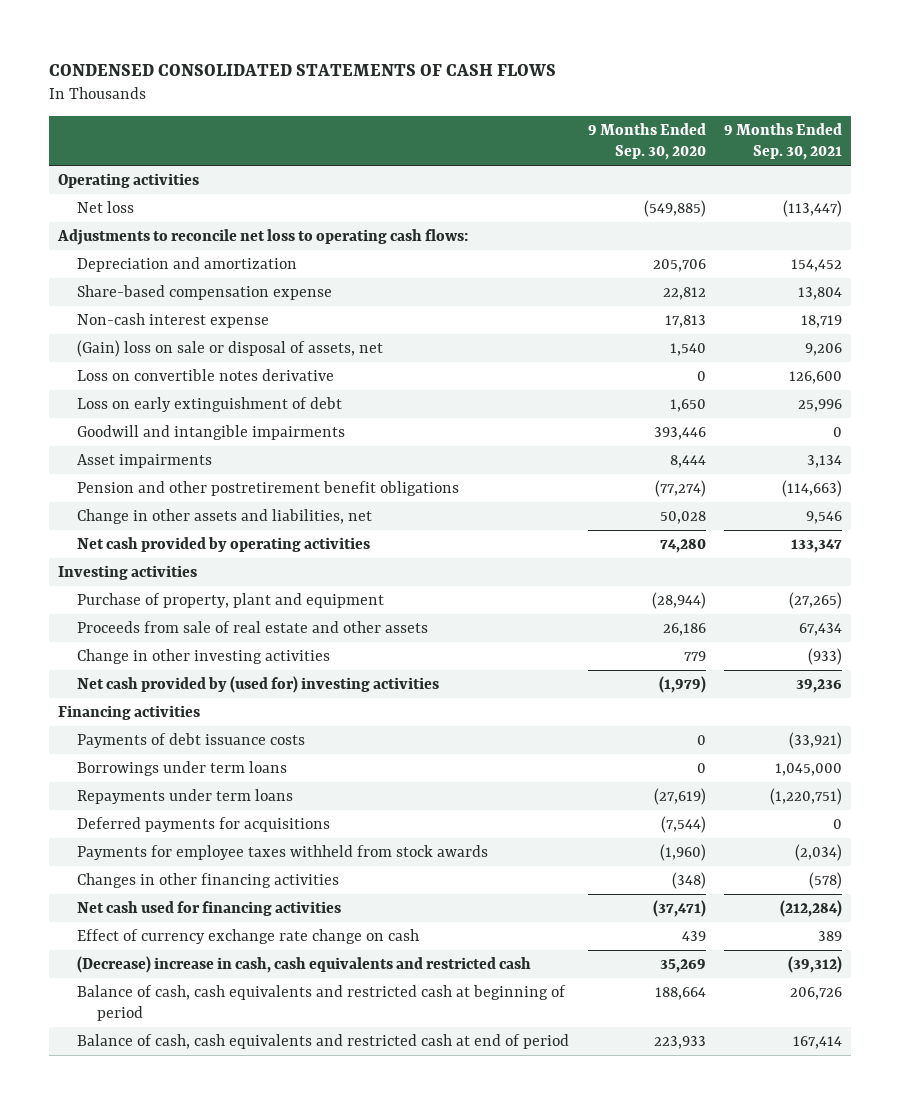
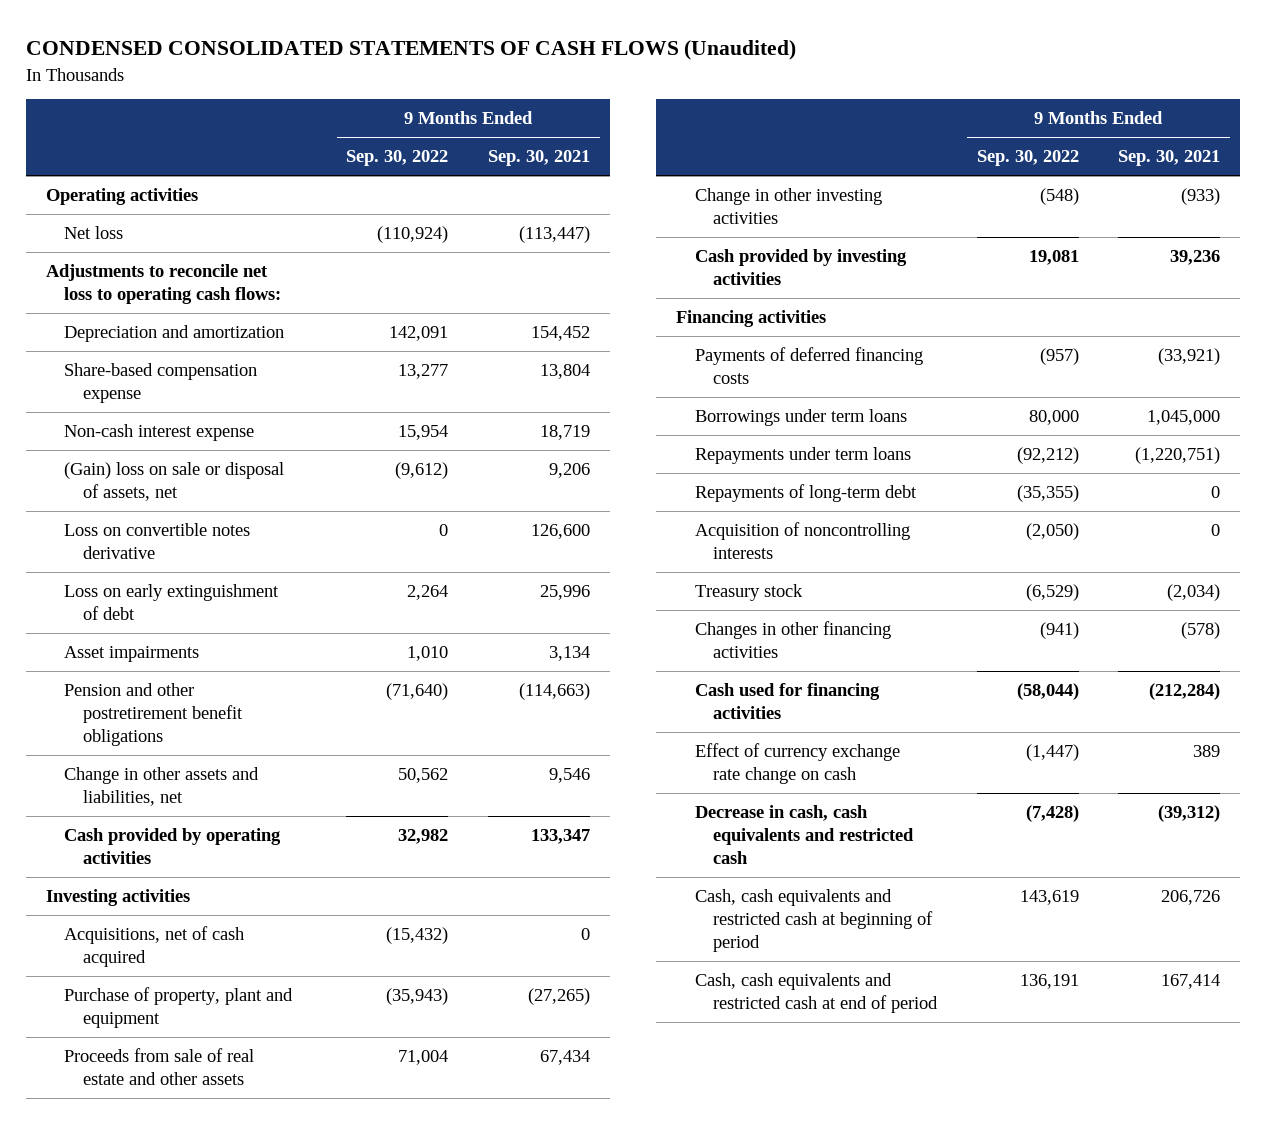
- CONDENSED CONSOLIDATED STATEMENTS OF CASH FLOWS
+ CONDENSED CONSOLIDATED STATEMENTS OF CASH FLOWS (Unaudited)
- | 9 Months Ended Sep. 30, 2020 | 9 Months Ended Sep. 30, 2021
+ | 9 Months Ended Sep. 30, 2022 | 9 Months Ended Sep. 30, 2021
- Goodwill and intangible impairments | 393,446 | 0
- Net cash provided by operating activities | 74,280 | 133,347
+ Cash provided by operating activities | 32,982 | 133,347
+ Acquisitions, net of cash acquired | (15,432) | 0
- Net cash provided by (used for) investing activities | (1,979) | 39,236
+ Cash provided by investing activities | 19,081 | 39,236
- Payments of debt issuance costs | 0 | (33,921)
+ Payments of deferred financing costs | (957) | (33,921)
- Deferred payments for acquisitions | (7,544) | 0
- Payments for employee taxes withheld from stock awards | (1,960) | (2,034)
+ Repayments of long-term debt | (35,355) | 0
+ Acquisition of noncontrolling interests | (2,050) | 0
+ Treasury stock | (6,529) | (2,034)
- Net cash used for financing activities | (37,471) | (212,284)
+ Cash used for financing activities | (58,044) | (212,284)
- (Decrease) increase in cash, cash equivalents and restricted cash | 35,269 | (39,312)
- Balance of cash, cash equivalents and restricted cash at beginning of period | 188,664 | 206,726
- Balance of cash, cash equivalents and restricted cash at end of period | 223,933 | 167,414
+ Decrease in cash, cash equivalents and restricted cash | (7,428) | (39,312)
+ Cash, cash equivalents and restricted cash at beginning of period | 143,619 | 206,726
+ Cash, cash equivalents and restricted cash at end of period | 136,191 | 167,414

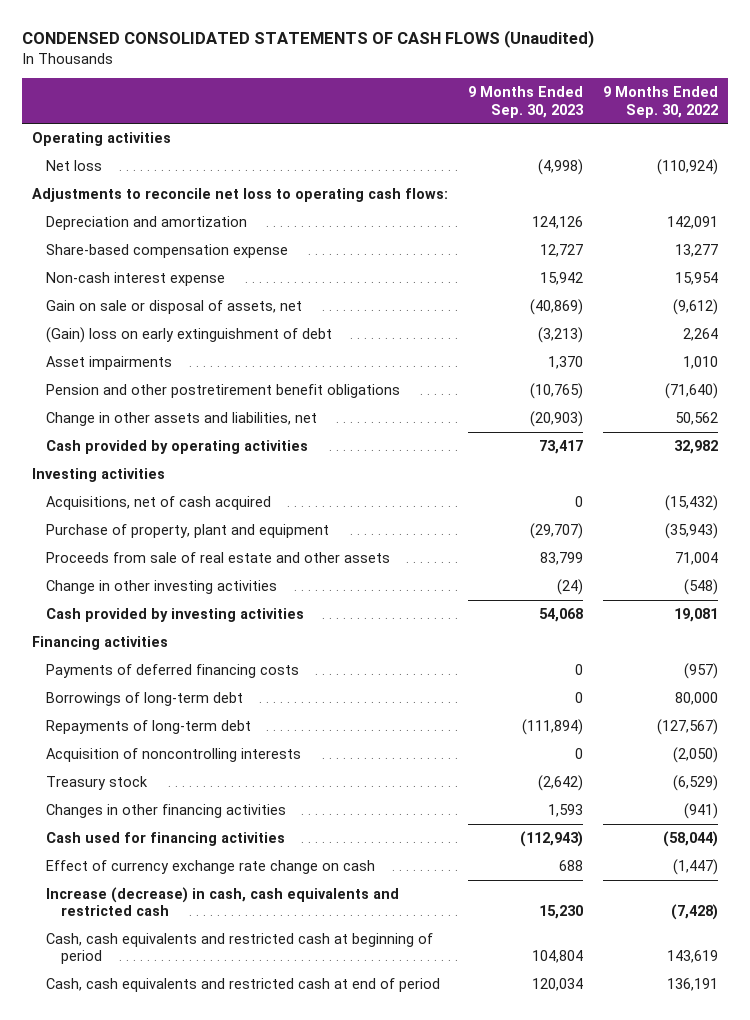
- | 9 Months Ended Sep. 30, 2022 | 9 Months Ended Sep. 30, 2021
+ | 9 Months Ended Sep. 30, 2023 | 9 Months Ended Sep. 30, 2022
- (Gain) loss on sale or disposal of assets, net | (9,612) | 9,206
- Loss on convertible notes derivative | 0 | 126,600
- Loss on early extinguishment of debt | 2,264 | 25,996
+ Gain on sale or disposal of assets, net | (40,869) | (9,612)
+ (Gain) loss on early extinguishment of debt | (3,213) | 2,264
- Borrowings under term loans | 80,000 | 1,045,000
- Repayments under term loans | (92,212) | (1,220,751)
- Repayments of long-term debt | (35,355) | 0
+ Borrowings of long-term debt | 0 | 80,000
+ Repayments of long-term debt | (111,894) | (127,567)
- Decrease in cash, cash equivalents and restricted cash | (7,428) | (39,312)
+ Increase (decrease) in cash, cash equivalents and restricted cash | 15,230 | (7,428)

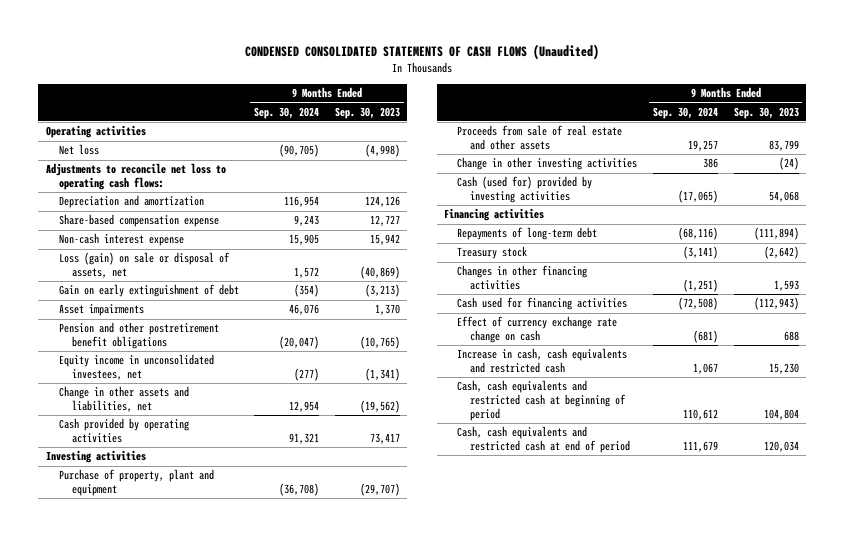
- | 9 Months Ended Sep. 30, 2023 | 9 Months Ended Sep. 30, 2022
+ | 9 Months Ended Sep. 30, 2024 | 9 Months Ended Sep. 30, 2023
- Gain on sale or disposal of assets, net | (40,869) | (9,612)
- (Gain) loss on early extinguishment of debt | (3,213) | 2,264
+ Loss (gain) on sale or disposal of assets, net | 1,572 | (40,869)
+ Gain on early extinguishment of debt | (354) | (3,213)
- Change in other assets and liabilities, net | (20,903) | 50,562
+ Equity income in unconsolidated investees, net | (277) | (1,341)
+ Change in other assets and liabilities, net | 12,954 | (19,562)
- Acquisitions, net of cash acquired | 0 | (15,432)
- Cash provided by investing activities | 54,068 | 19,081
+ Cash (used for) provided by investing activities | (17,065) | 54,068
- Payments of deferred financing costs | 0 | (957)
- Borrowings of long-term debt | 0 | 80,000
- Acquisition of noncontrolling interests | 0 | (2,050)
- Increase (decrease) in cash, cash equivalents and restricted cash | 15,230 | (7,428)
+ Increase in cash, cash equivalents and restricted cash | 1,067 | 15,230

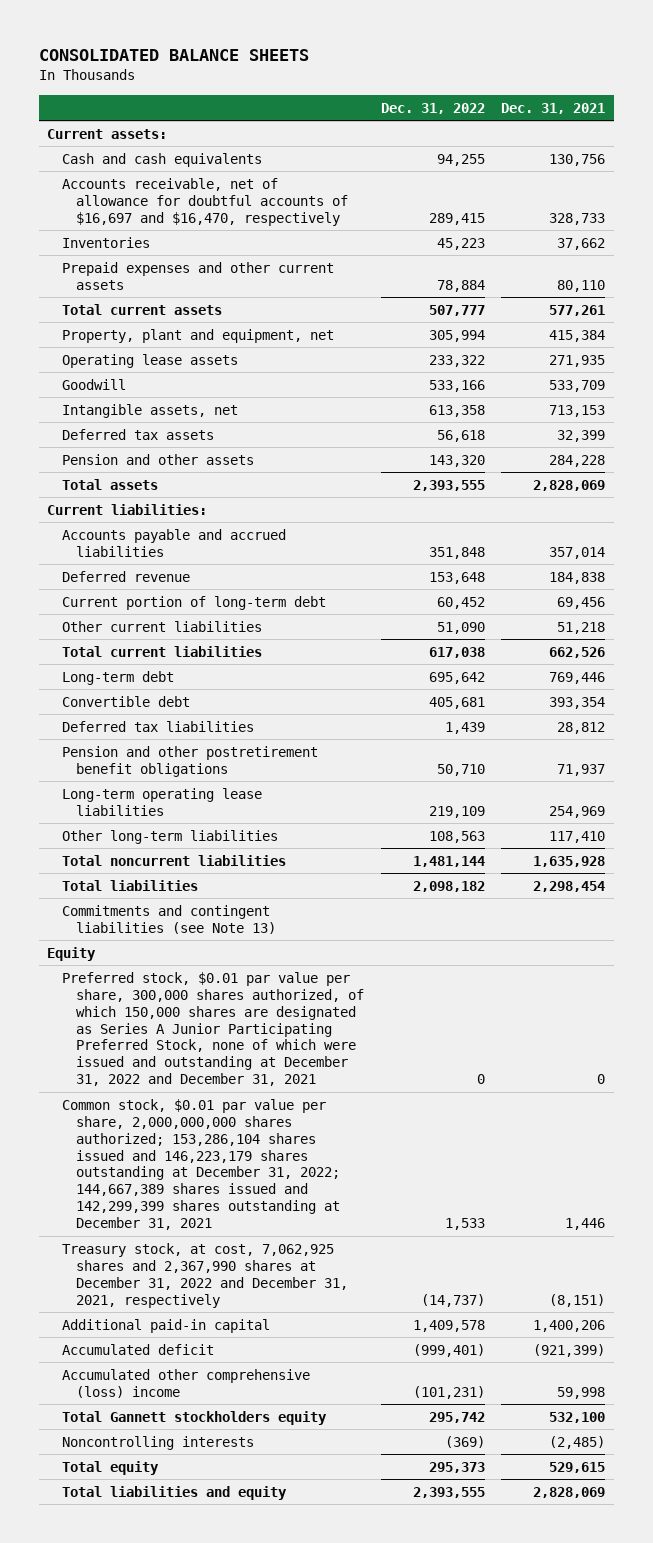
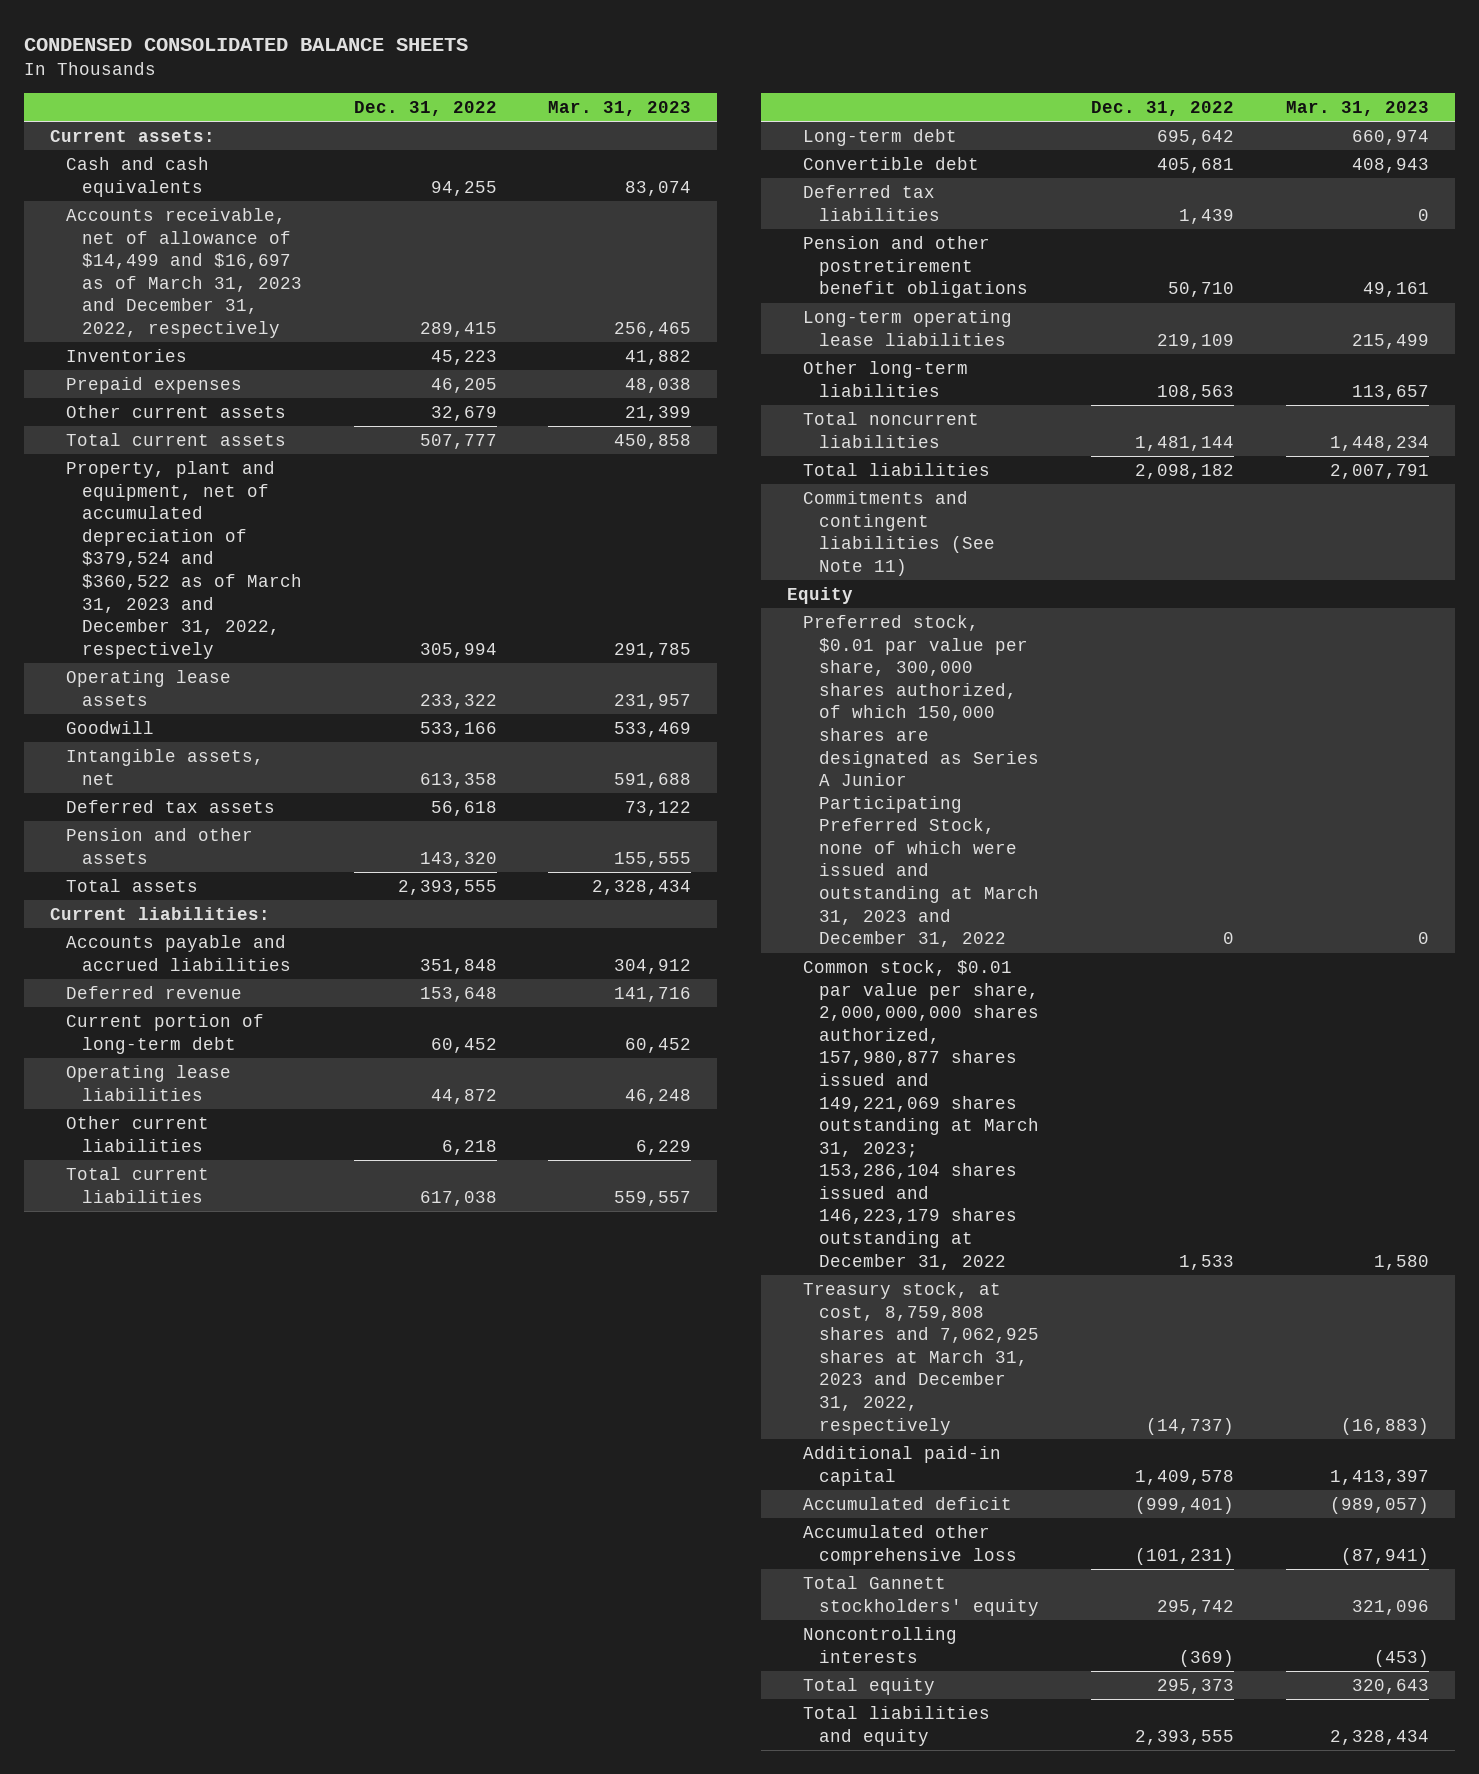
- CONSOLIDATED BALANCE SHEETS
+ CONDENSED CONSOLIDATED BALANCE SHEETS
- | Dec. 31, 2022 | Dec. 31, 2021
+ | Dec. 31, 2022 | Mar. 31, 2023
- Accounts receivable, net of allowance for doubtful accounts of $16,697 and $16,470, respectively | 289,415 | 328,733
+ Accounts receivable, net of allowance of $14,499 and $16,697 as of March 31, 2023 and December 31, 2022, respectively | 289,415 | 256,465
- Prepaid expenses and other current assets | 78,884 | 80,110
+ Prepaid expenses | 46,205 | 48,038
+ Other current assets | 32,679 | 21,399
- Property, plant and equipment, net | 305,994 | 415,384
+ Property, plant and equipment, net of accumulated depreciation of $379,524 and $360,522 as of March 31, 2023 and December 31, 2022, respectively | 305,994 | 291,785
- Other current liabilities | 51,090 | 51,218
+ Operating lease liabilities | 44,872 | 46,248
+ Other current liabilities | 6,218 | 6,229
- Commitments and contingent liabilities (see Note 13)
+ Commitments and contingent liabilities (See Note 11)
- Preferred stock, $0.01 par value per share, 300,000 shares authorized, of which 150,000 shares are designated as Series A Junior Participating Preferred Stock, none of which were issued and outstanding at December 31, 2022 and December 31, 2021 | 0 | 0
- Common stock, $0.01 par value per share, 2,000,000,000 shares authorized; 153,286,104 shares issued and 146,223,179 shares outstanding at December 31, 2022; 144,667,389 shares issued and 142,299,399 shares outstanding at December 31, 2021 | 1,533 | 1,446
- Treasury stock, at cost, 7,062,925 shares and 2,367,990 shares at December 31, 2022 and December 31, 2021, respectively | (14,737) | (8,151)
+ Preferred stock, $0.01 par value per share, 300,000 shares authorized, of which 150,000 shares are designated as Series A Junior Participating Preferred Stock, none of which were issued and outstanding at March 31, 2023 and December 31, 2022 | 0 | 0
+ Common stock, $0.01 par value per share, 2,000,000,000 shares authorized, 157,980,877 shares issued and 149,221,069 shares outstanding at March 31, 2023; 153,286,104 shares issued and 146,223,179 shares outstanding at December 31, 2022 | 1,533 | 1,580
+ Treasury stock, at cost, 8,759,808 shares and 7,062,925 shares at March 31, 2023 and December 31, 2022, respectively | (14,737) | (16,883)
- Accumulated other comprehensive (loss) income | (101,231) | 59,998
- Total Gannett stockholders equity | 295,742 | 532,100
+ Accumulated other comprehensive loss | (101,231) | (87,941)
+ Total Gannett stockholders' equity | 295,742 | 321,096

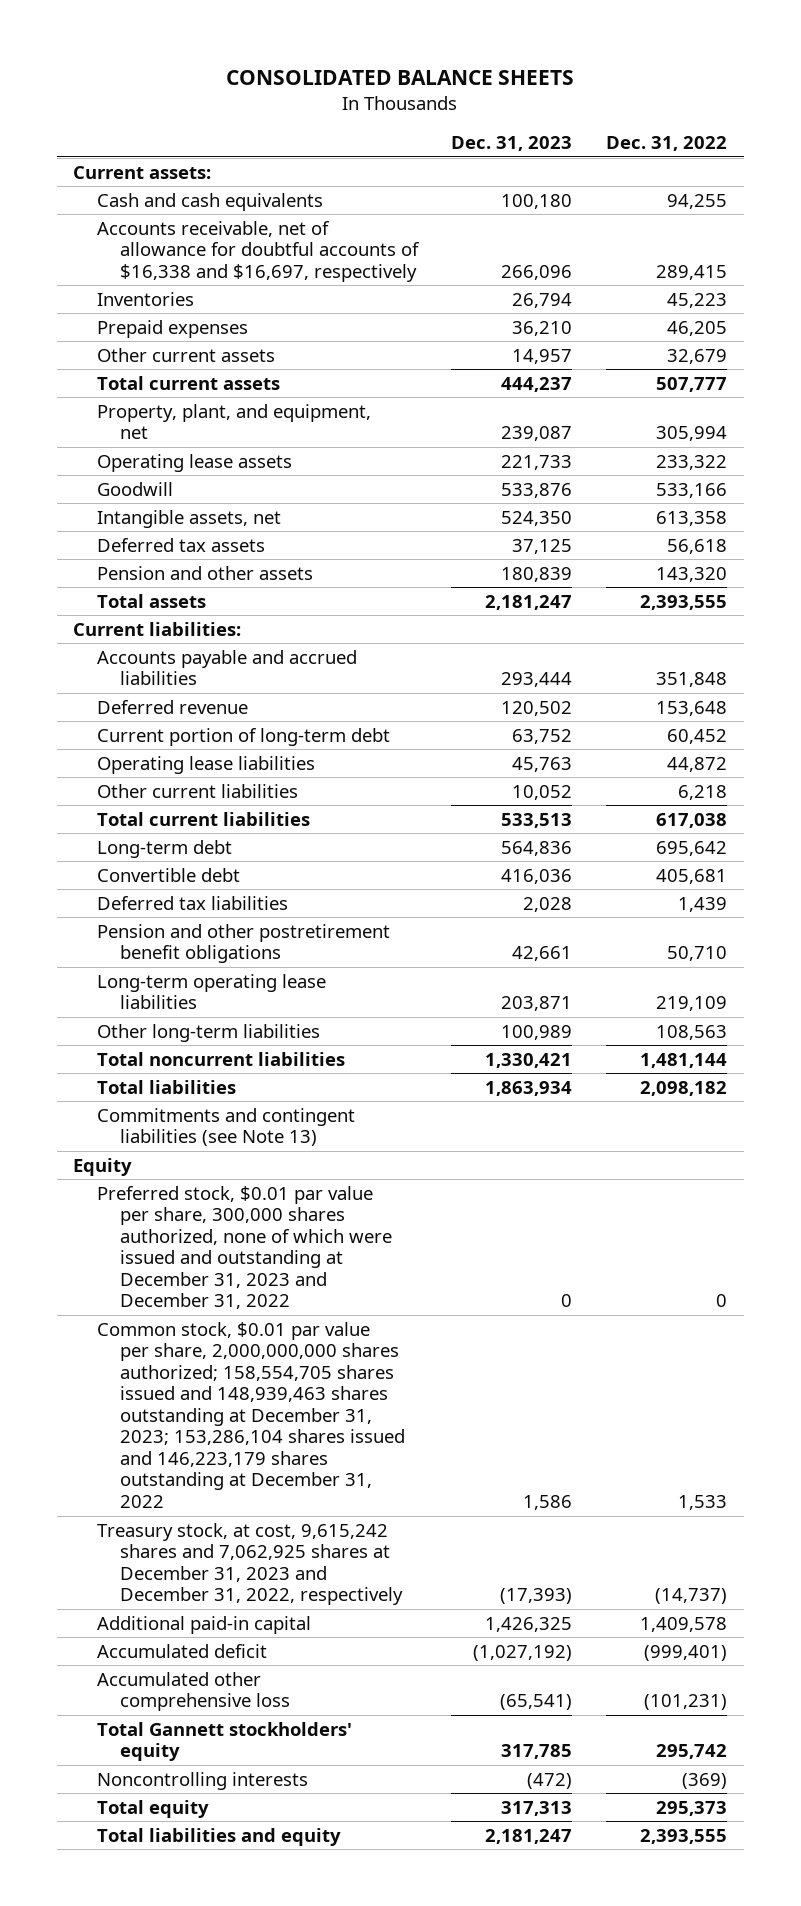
- CONDENSED CONSOLIDATED BALANCE SHEETS
+ CONSOLIDATED BALANCE SHEETS
- | Dec. 31, 2022 | Mar. 31, 2023
+ | Dec. 31, 2023 | Dec. 31, 2022
- Accounts receivable, net of allowance of $14,499 and $16,697 as of March 31, 2023 and December 31, 2022, respectively | 289,415 | 256,465
+ Accounts receivable, net of allowance for doubtful accounts of $16,338 and $16,697, respectively | 266,096 | 289,415
- Property, plant and equipment, net of accumulated depreciation of $379,524 and $360,522 as of March 31, 2023 and December 31, 2022, respectively | 305,994 | 291,785
+ Property, plant, and equipment, net | 239,087 | 305,994
- Commitments and contingent liabilities (See Note 11)
+ Commitments and contingent liabilities (see Note 13)
- Preferred stock, $0.01 par value per share, 300,000 shares authorized, of which 150,000 shares are designated as Series A Junior Participating Preferred Stock, none of which were issued and outstanding at March 31, 2023 and December 31, 2022 | 0 | 0
- Common stock, $0.01 par value per share, 2,000,000,000 shares authorized, 157,980,877 shares issued and 149,221,069 shares outstanding at March 31, 2023; 153,286,104 shares issued and 146,223,179 shares outstanding at December 31, 2022 | 1,533 | 1,580
- Treasury stock, at cost, 8,759,808 shares and 7,062,925 shares at March 31, 2023 and December 31, 2022, respectively | (14,737) | (16,883)
+ Preferred stock, $0.01 par value per share, 300,000 shares authorized, none of which were issued and outstanding at December 31, 2023 and December 31, 2022 | 0 | 0
+ Common stock, $0.01 par value per share, 2,000,000,000 shares authorized; 158,554,705 shares issued and 148,939,463 shares outstanding at December 31, 2023; 153,286,104 shares issued and 146,223,179 shares outstanding at December 31, 2022 | 1,586 | 1,533
+ Treasury stock, at cost, 9,615,242 shares and 7,062,925 shares at December 31, 2023 and December 31, 2022, respectively | (17,393) | (14,737)

